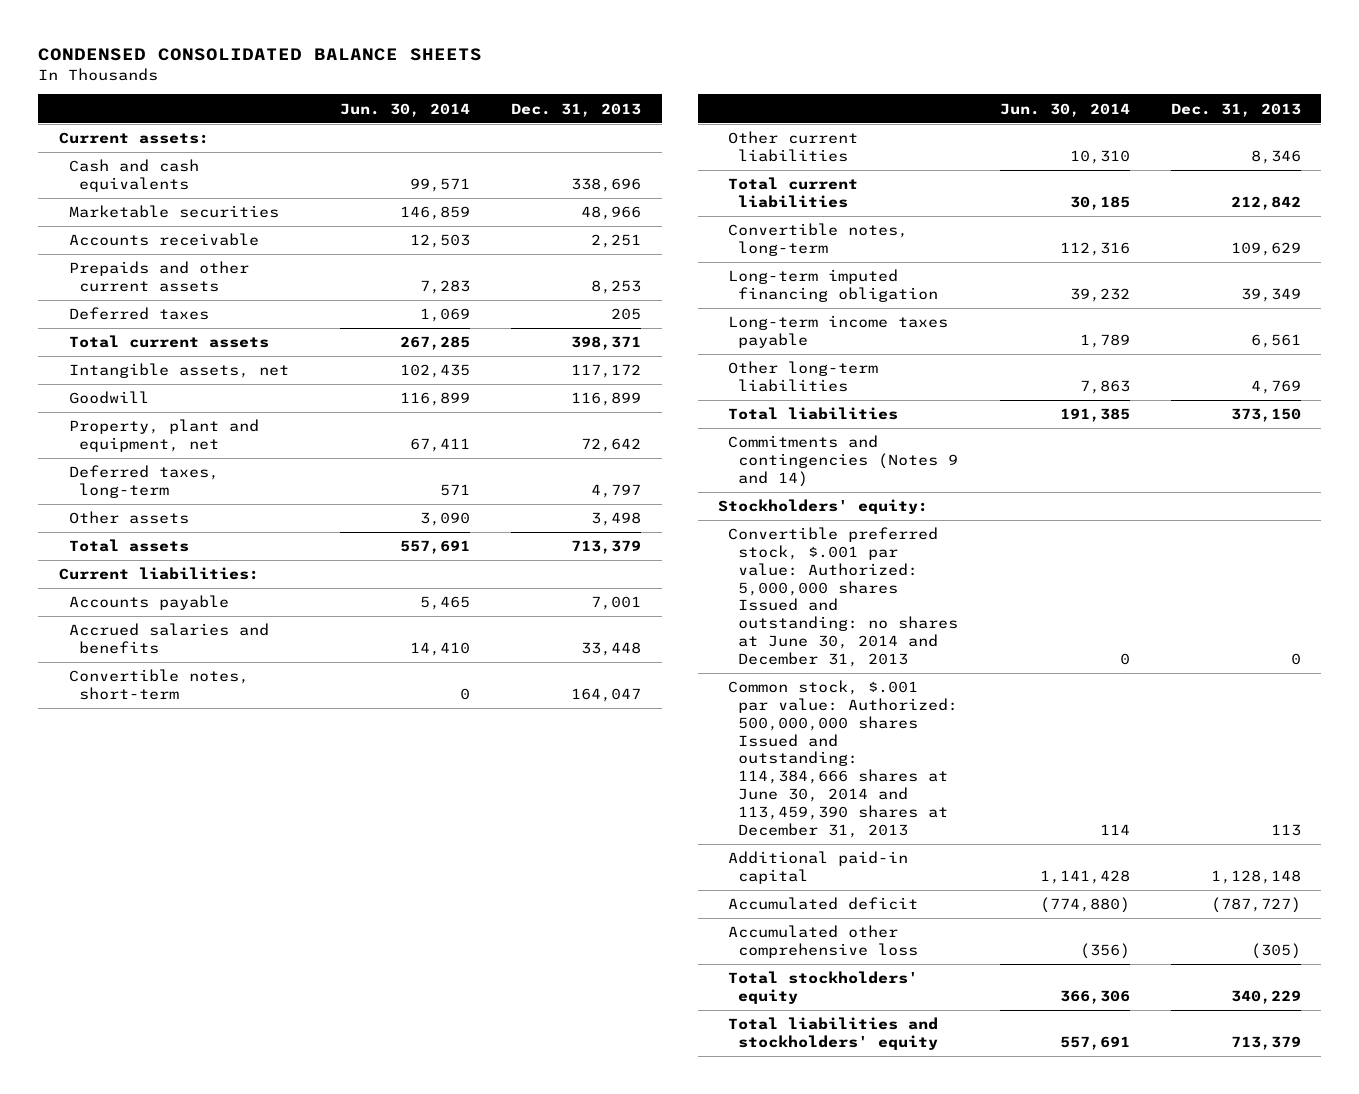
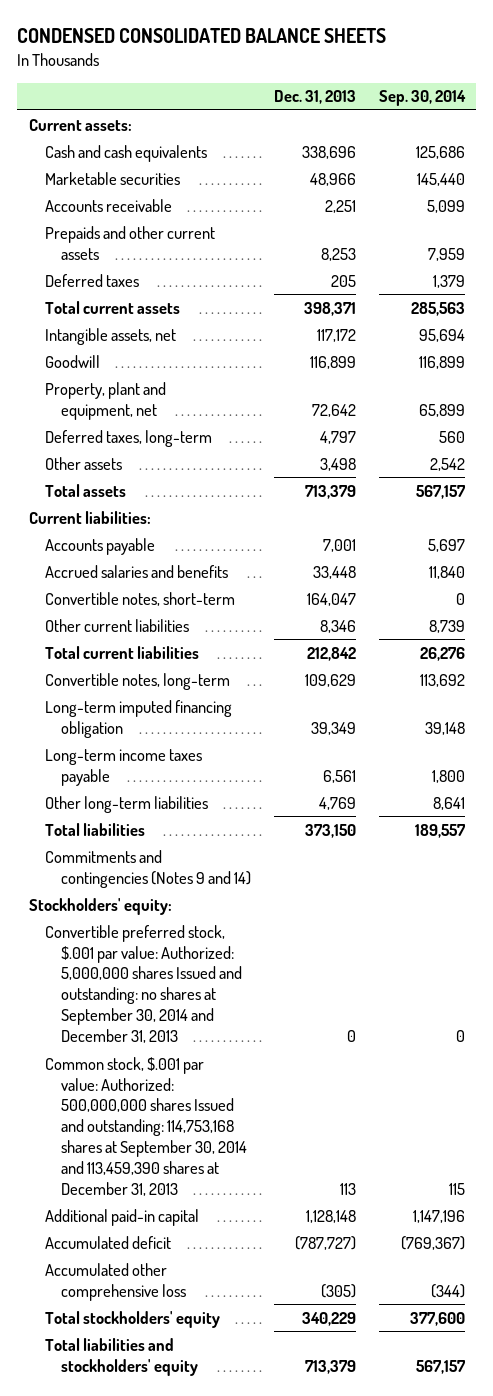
- | Jun. 30, 2014 | Dec. 31, 2013
+ | Dec. 31, 2013 | Sep. 30, 2014
- Convertible preferred stock, $.001 par value: Authorized: 5,000,000 shares Issued and outstanding: no shares at June 30, 2014 and December 31, 2013 | 0 | 0
- Common stock, $.001 par value: Authorized: 500,000,000 shares Issued and outstanding: 114,384,666 shares at June 30, 2014 and 113,459,390 shares at December 31, 2013 | 114 | 113
+ Convertible preferred stock, $.001 par value: Authorized: 5,000,000 shares Issued and outstanding: no shares at September 30, 2014 and December 31, 2013 | 0 | 0
+ Common stock, $.001 par value: Authorized: 500,000,000 shares Issued and outstanding: 114,753,168 shares at September 30, 2014 and 113,459,390 shares at December 31, 2013 | 113 | 115

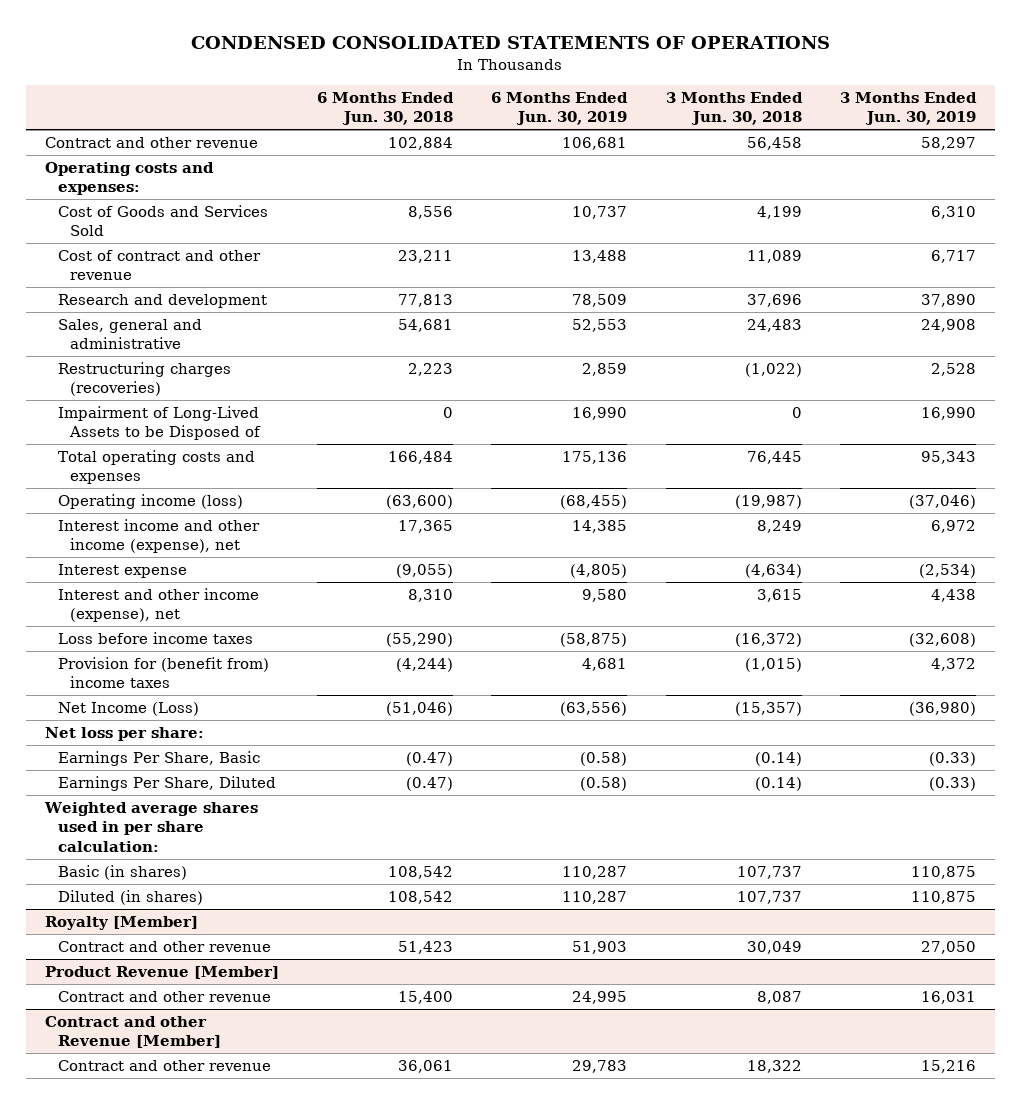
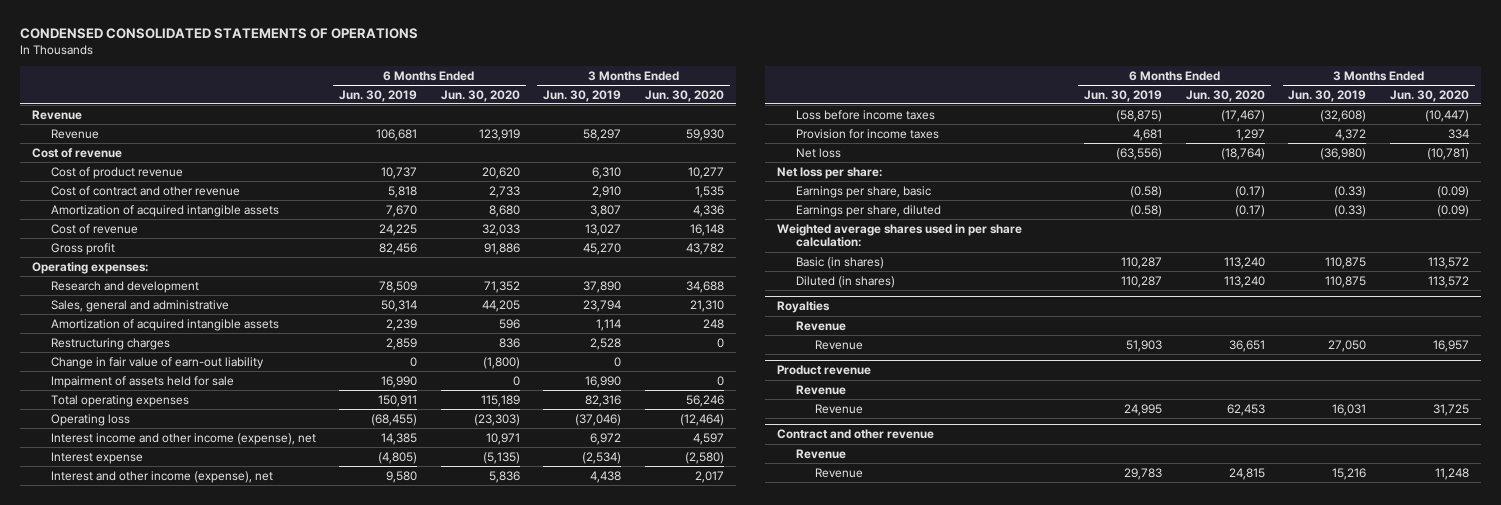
- | 6 Months Ended Jun. 30, 2018 | 6 Months Ended Jun. 30, 2019 | 3 Months Ended Jun. 30, 2018 | 3 Months Ended Jun. 30, 2019
+ | 6 Months Ended Jun. 30, 2019 | 6 Months Ended Jun. 30, 2020 | 3 Months Ended Jun. 30, 2019 | 3 Months Ended Jun. 30, 2020
- Contract and other revenue | 102,884 | 106,681 | 56,458 | 58,297
- Operating costs and expenses:
- Cost of Goods and Services Sold | 8,556 | 10,737 | 4,199 | 6,310
- Cost of contract and other revenue | 23,211 | 13,488 | 11,089 | 6,717
+ Revenue
+ Revenue | 106,681 | 123,919 | 58,297 | 59,930
+ Cost of revenue
+ Cost of product revenue | 10,737 | 20,620 | 6,310 | 10,277
+ Cost of contract and other revenue | 5,818 | 2,733 | 2,910 | 1,535
+ Amortization of acquired intangible assets | 7,670 | 8,680 | 3,807 | 4,336
+ Cost of revenue | 24,225 | 32,033 | 13,027 | 16,148
+ Gross profit | 82,456 | 91,886 | 45,270 | 43,782
+ Operating expenses:
- Sales, general and administrative | 54,681 | 52,553 | 24,483 | 24,908
- Restructuring charges (recoveries) | 2,223 | 2,859 | (1,022) | 2,528
- Impairment of Long-Lived Assets to be Disposed of | 0 | 16,990 | 0 | 16,990
- Total operating costs and expenses | 166,484 | 175,136 | 76,445 | 95,343
- Operating income (loss) | (63,600) | (68,455) | (19,987) | (37,046)
+ Sales, general and administrative | 50,314 | 44,205 | 23,794 | 21,310
+ Amortization of acquired intangible assets | 2,239 | 596 | 1,114 | 248
+ Restructuring charges | 2,859 | 836 | 2,528 | 0
+ Change in fair value of earn-out liability | 0 | (1,800) | 0 |
+ Impairment of assets held for sale | 16,990 | 0 | 16,990 | 0
+ Total operating expenses | 150,911 | 115,189 | 82,316 | 56,246
+ Operating loss | (68,455) | (23,303) | (37,046) | (12,464)
- Provision for (benefit from) income taxes | (4,244) | 4,681 | (1,015) | 4,372
- Net Income (Loss) | (51,046) | (63,556) | (15,357) | (36,980)
+ Provision for income taxes | 4,681 | 1,297 | 4,372 | 334
+ Net loss | (63,556) | (18,764) | (36,980) | (10,781)
- Earnings Per Share, Basic | (0.47) | (0.58) | (0.14) | (0.33)
- Earnings Per Share, Diluted | (0.47) | (0.58) | (0.14) | (0.33)
+ Earnings per share, basic | (0.58) | (0.17) | (0.33) | (0.09)
+ Earnings per share, diluted | (0.58) | (0.17) | (0.33) | (0.09)
- Royalty [Member]
- Contract and other revenue | 51,423 | 51,903 | 30,049 | 27,050
- Product Revenue [Member]
- Contract and other revenue | 15,400 | 24,995 | 8,087 | 16,031
- Contract and other Revenue [Member]
- Contract and other revenue | 36,061 | 29,783 | 18,322 | 15,216
+ Royalties
+ Revenue
+ Revenue | 51,903 | 36,651 | 27,050 | 16,957
+ Product revenue
+ Revenue
+ Revenue | 24,995 | 62,453 | 16,031 | 31,725
+ Contract and other revenue
+ Revenue
+ Revenue | 29,783 | 24,815 | 15,216 | 11,248

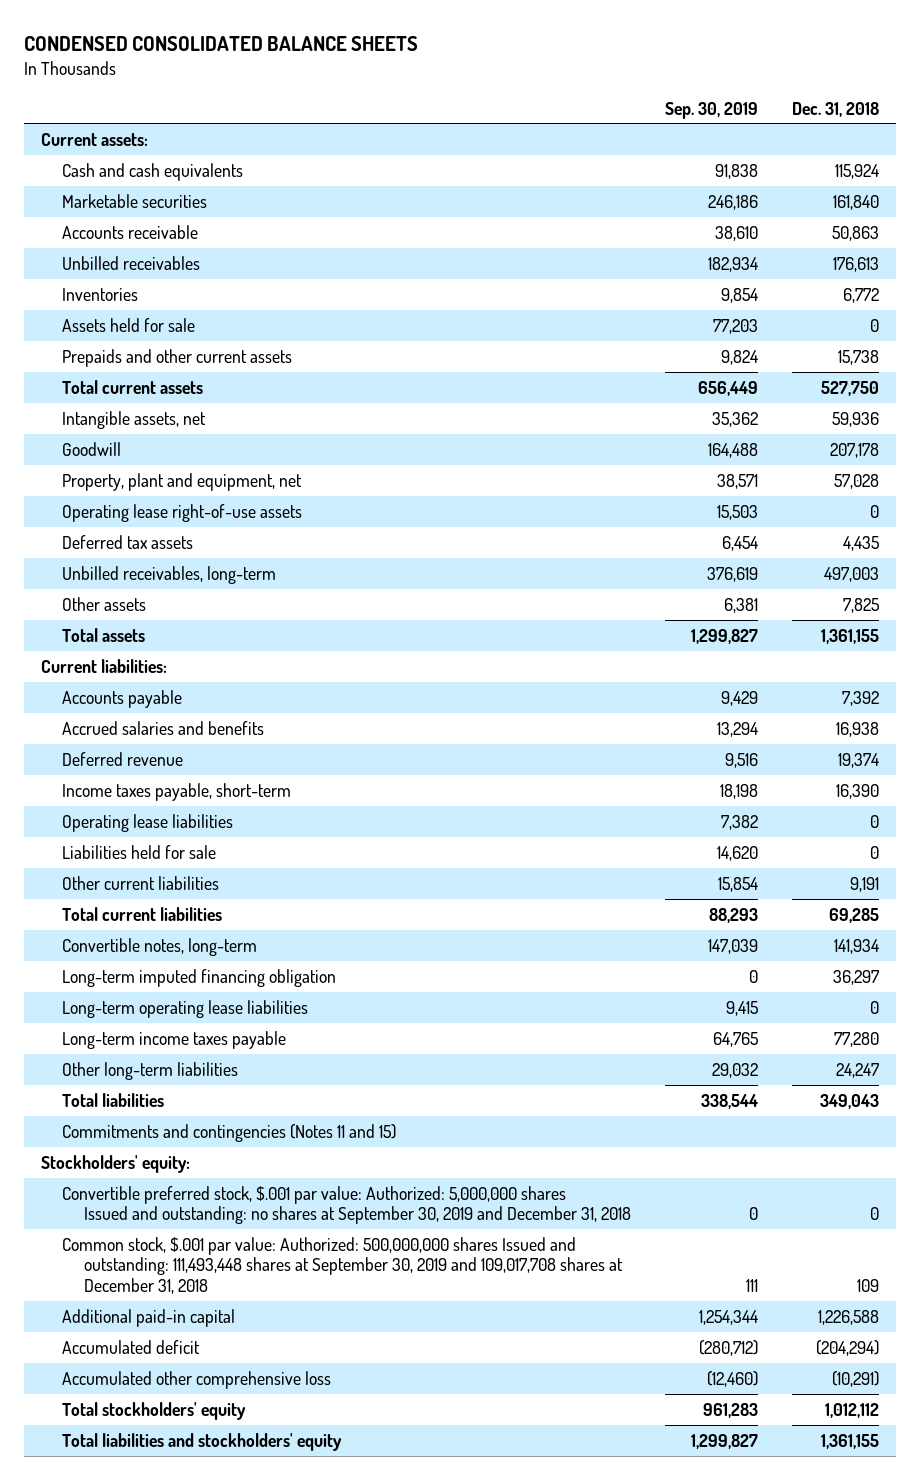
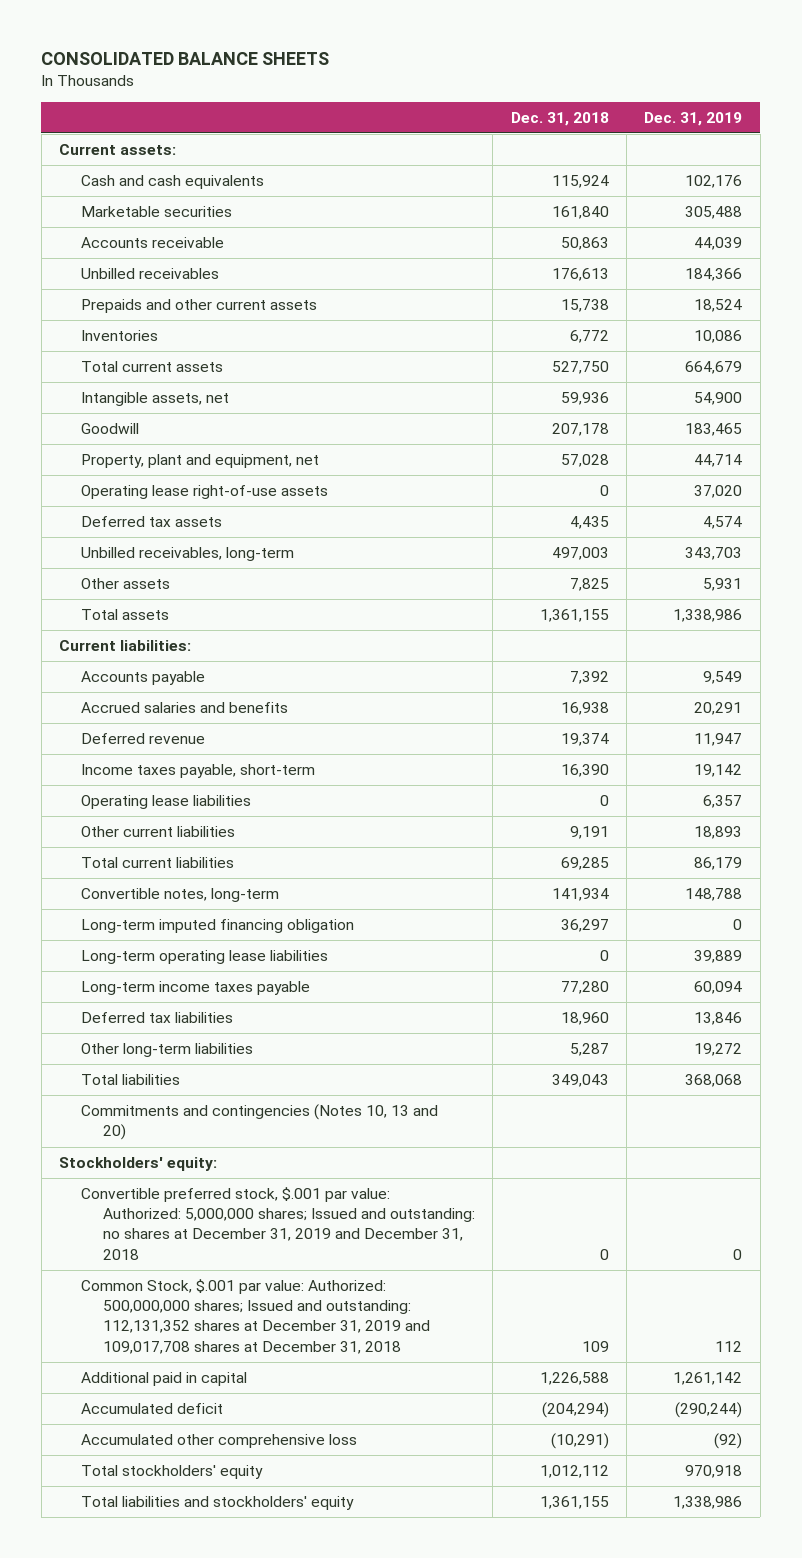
- CONDENSED CONSOLIDATED BALANCE SHEETS
+ CONSOLIDATED BALANCE SHEETS
- | Sep. 30, 2019 | Dec. 31, 2018
+ | Dec. 31, 2018 | Dec. 31, 2019
- Assets held for sale | 77,203 | 0
moved down: Inventories | 6,772 | 10,086
- Liabilities held for sale | 14,620 | 0
- Other long-term liabilities | 29,032 | 24,247
+ Deferred tax liabilities | 18,960 | 13,846
+ Other long-term liabilities | 5,287 | 19,272
- Commitments and contingencies (Notes 11 and 15)
+ Commitments and contingencies (Notes 10, 13 and 20)
- Convertible preferred stock, $.001 par value: Authorized: 5,000,000 shares Issued and outstanding: no shares at September 30, 2019 and December 31, 2018 | 0 | 0
- Common stock, $.001 par value: Authorized: 500,000,000 shares Issued and outstanding: 111,493,448 shares at September 30, 2019 and 109,017,708 shares at December 31, 2018 | 111 | 109
- Additional paid-in capital | 1,254,344 | 1,226,588
+ Convertible preferred stock, $.001 par value: Authorized: 5,000,000 shares; Issued and outstanding: no shares at December 31, 2019 and December 31, 2018 | 0 | 0
+ Common Stock, $.001 par value: Authorized: 500,000,000 shares; Issued and outstanding: 112,131,352 shares at December 31, 2019 and 109,017,708 shares at December 31, 2018 | 109 | 112
+ Additional paid in capital | 1,226,588 | 1,261,142

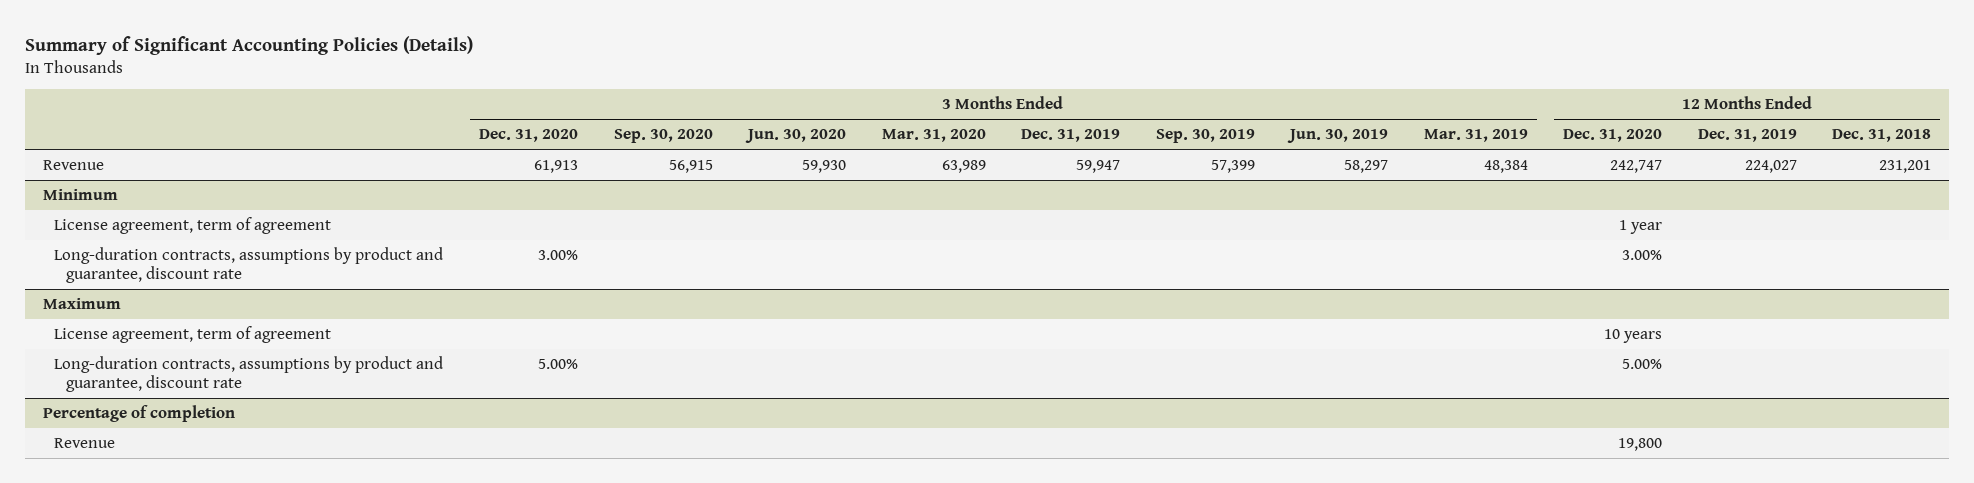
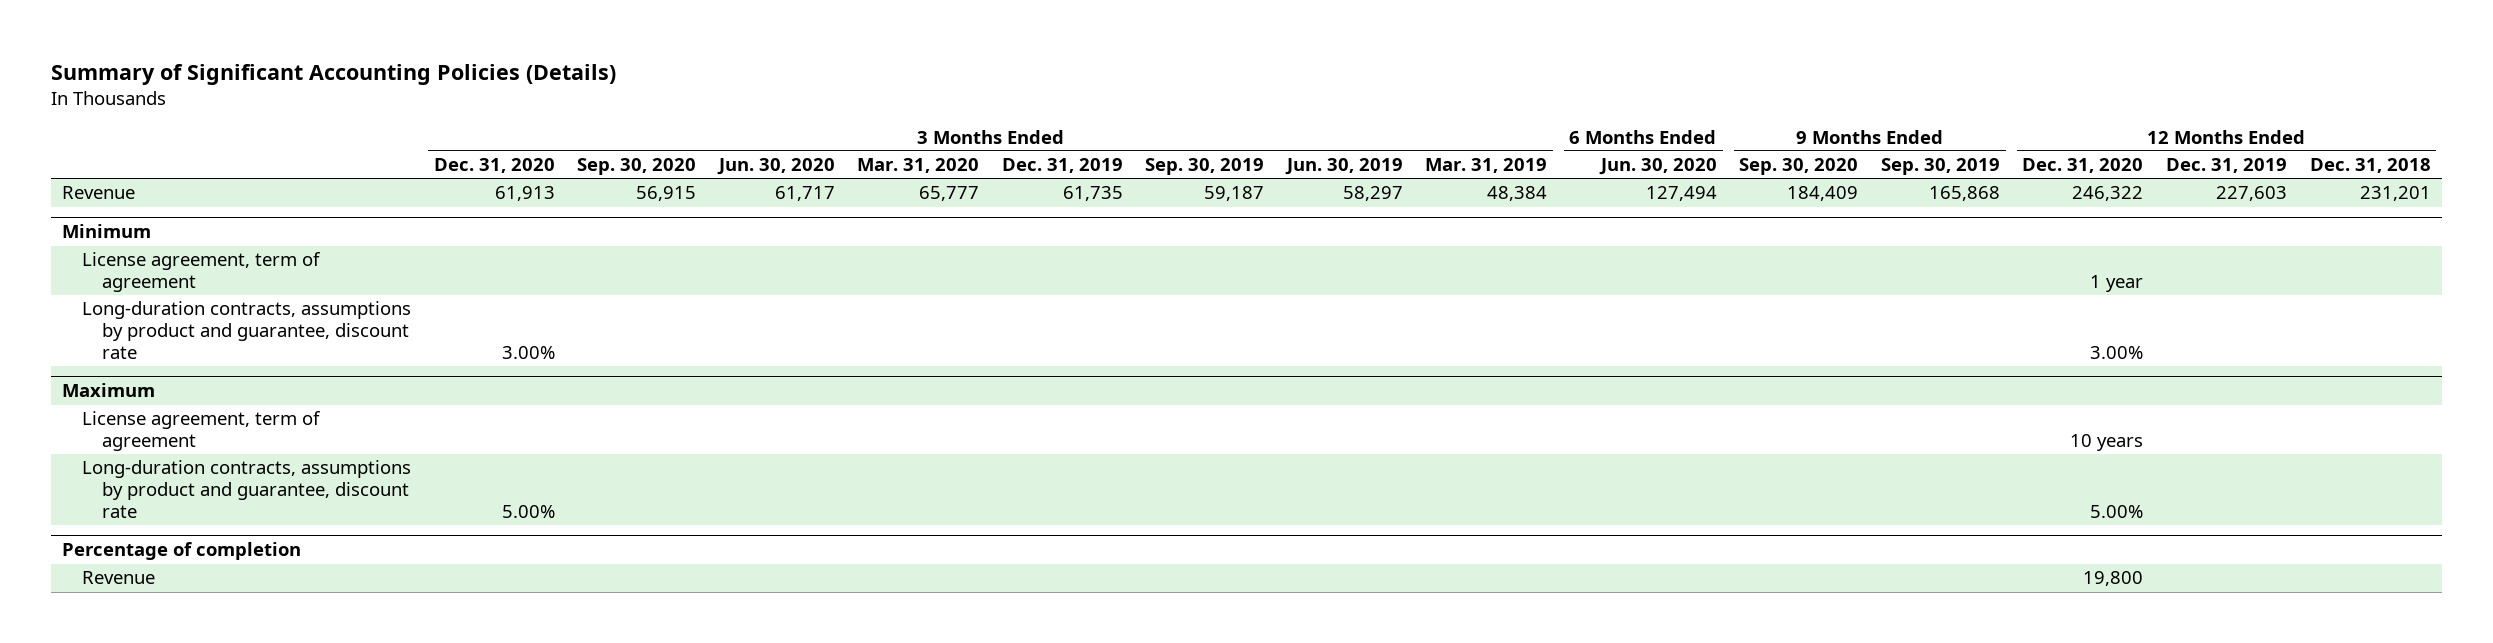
- | 3 Months Ended Dec. 31, 2020 | 3 Months Ended Sep. 30, 2020 | 3 Months Ended Jun. 30, 2020 | 3 Months Ended Mar. 31, 2020 | 3 Months Ended Dec. 31, 2019 | 3 Months Ended Sep. 30, 2019 | 3 Months Ended Jun. 30, 2019 | 3 Months Ended Mar. 31, 2019 | 12 Months Ended Dec. 31, 2020 | 12 Months Ended Dec. 31, 2019 | 12 Months Ended Dec. 31, 2018
+ | 3 Months Ended Dec. 31, 2020 | 3 Months Ended Sep. 30, 2020 | 3 Months Ended Jun. 30, 2020 | 3 Months Ended Mar. 31, 2020 | 3 Months Ended Dec. 31, 2019 | 3 Months Ended Sep. 30, 2019 | 3 Months Ended Jun. 30, 2019 | 3 Months Ended Mar. 31, 2019 | 6 Months Ended Jun. 30, 2020 | 9 Months Ended Sep. 30, 2020 | 9 Months Ended Sep. 30, 2019 | 12 Months Ended Dec. 31, 2020 | 12 Months Ended Dec. 31, 2019 | 12 Months Ended Dec. 31, 2018
- Revenue | 61,913 | 56,915 | 59,930 | 63,989 | 59,947 | 57,399 | 58,297 | 48,384 | 242,747 | 224,027 | 231,201
+ Revenue | 61,913 | 56,915 | 61,717 | 65,777 | 61,735 | 59,187 | 58,297 | 48,384 | 127,494 | 184,409 | 165,868 | 246,322 | 227,603 | 231,201

